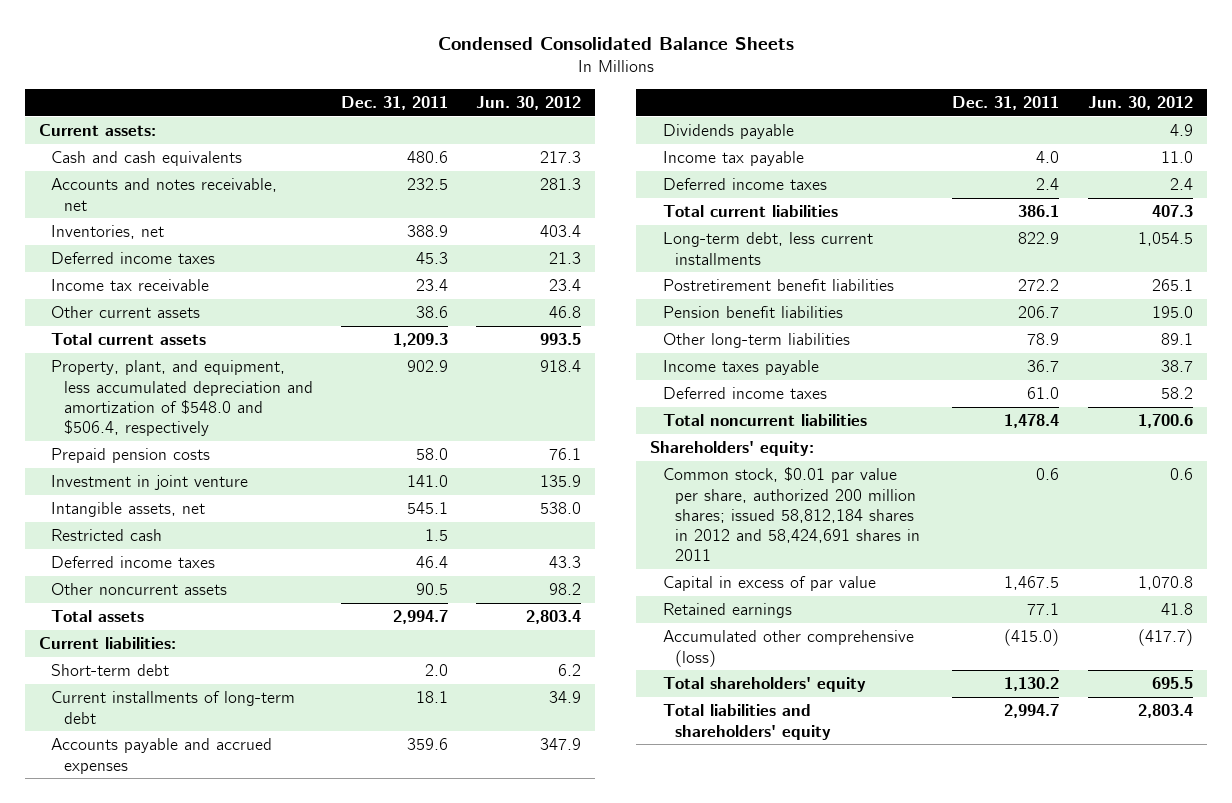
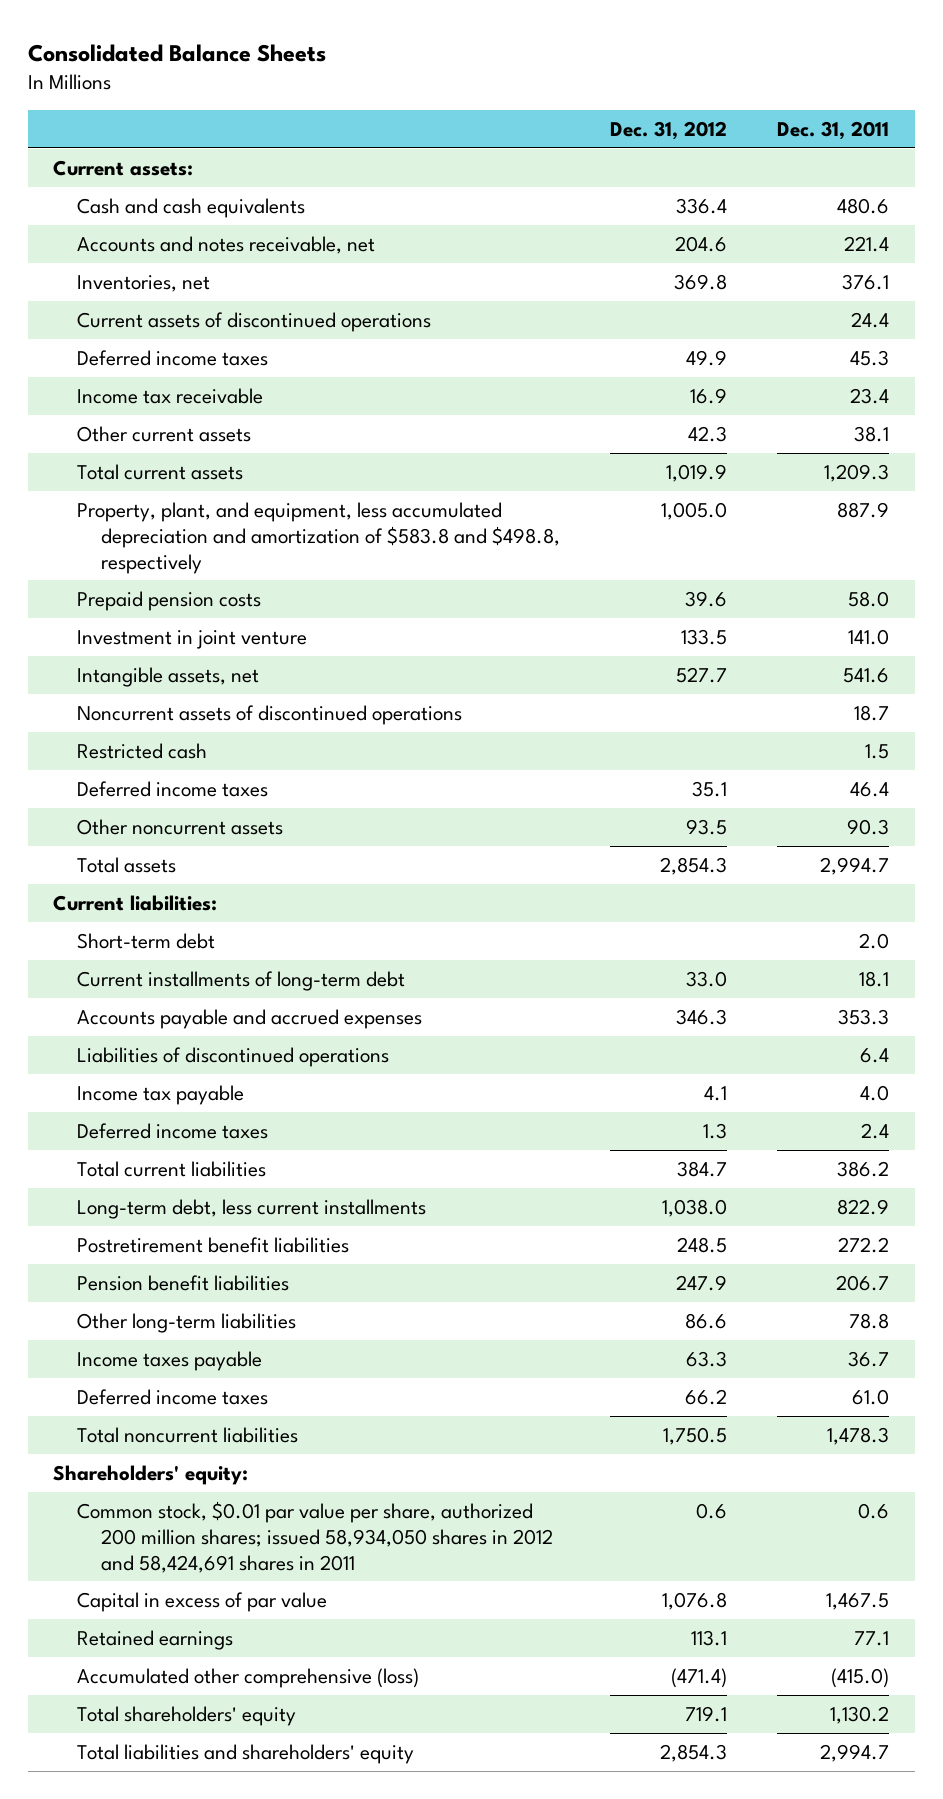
- Condensed Consolidated Balance Sheets
+ Consolidated Balance Sheets
- | Dec. 31, 2011 | Jun. 30, 2012
+ | Dec. 31, 2012 | Dec. 31, 2011
- Accounts and notes receivable, net | 232.5 | 281.3
- Inventories, net | 388.9 | 403.4
+ Accounts and notes receivable, net | 204.6 | 221.4
+ Inventories, net | 369.8 | 376.1
+ Current assets of discontinued operations | | 24.4
- Other current assets | 38.6 | 46.8
+ Other current assets | 42.3 | 38.1
- Property, plant, and equipment, less accumulated depreciation and amortization of $548.0 and $506.4, respectively | 902.9 | 918.4
+ Property, plant, and equipment, less accumulated depreciation and amortization of $583.8 and $498.8, respectively | 1,005.0 | 887.9
- Intangible assets, net | 545.1 | 538.0
+ Intangible assets, net | 527.7 | 541.6
+ Noncurrent assets of discontinued operations | | 18.7
- Other noncurrent assets | 90.5 | 98.2
+ Other noncurrent assets | 93.5 | 90.3
- Accounts payable and accrued expenses | 359.6 | 347.9
- Dividends payable | | 4.9
+ Accounts payable and accrued expenses | 346.3 | 353.3
+ Liabilities of discontinued operations | | 6.4
- Total current liabilities | 386.1 | 407.3
+ Total current liabilities | 384.7 | 386.2
- Other long-term liabilities | 78.9 | 89.1
+ Other long-term liabilities | 86.6 | 78.8
- Total noncurrent liabilities | 1,478.4 | 1,700.6
+ Total noncurrent liabilities | 1,750.5 | 1,478.3
- Common stock, $0.01 par value per share, authorized 200 million shares; issued 58,812,184 shares in 2012 and 58,424,691 shares in 2011 | 0.6 | 0.6
+ Common stock, $0.01 par value per share, authorized 200 million shares; issued 58,934,050 shares in 2012 and 58,424,691 shares in 2011 | 0.6 | 0.6

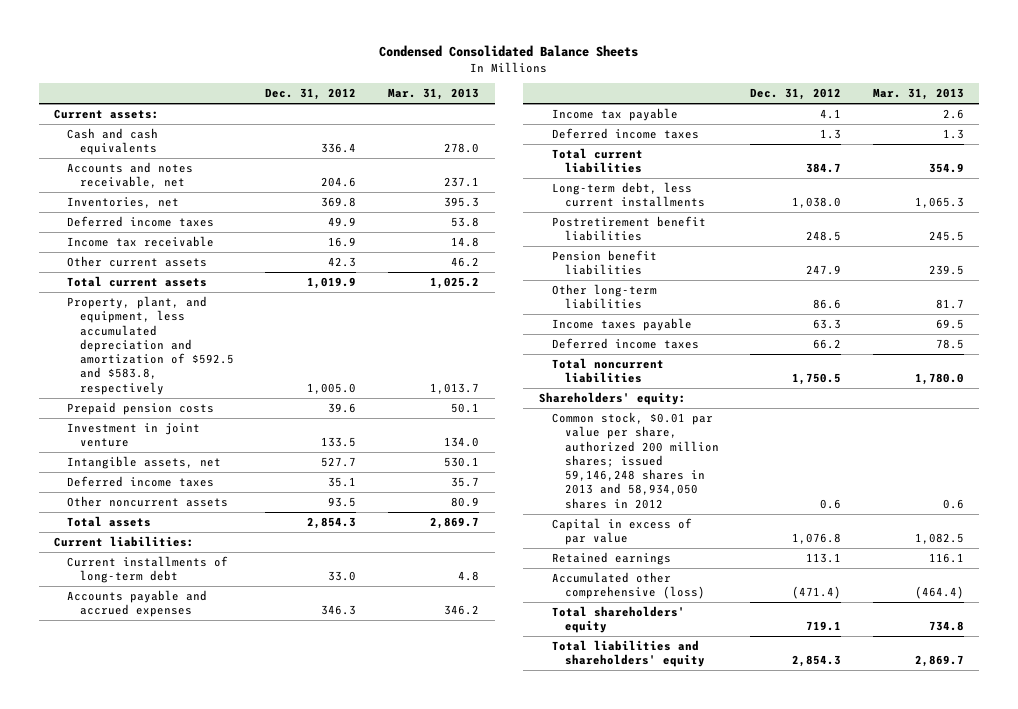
- Consolidated Balance Sheets
+ Condensed Consolidated Balance Sheets
- | Dec. 31, 2012 | Dec. 31, 2011
+ | Dec. 31, 2012 | Mar. 31, 2013
- Current assets of discontinued operations | | 24.4
- Property, plant, and equipment, less accumulated depreciation and amortization of $583.8 and $498.8, respectively | 1,005.0 | 887.9
+ Property, plant, and equipment, less accumulated depreciation and amortization of $592.5 and $583.8, respectively | 1,005.0 | 1,013.7
- Noncurrent assets of discontinued operations | | 18.7
- Restricted cash | | 1.5
- Short-term debt | | 2.0
- Liabilities of discontinued operations | | 6.4
- Common stock, $0.01 par value per share, authorized 200 million shares; issued 58,934,050 shares in 2012 and 58,424,691 shares in 2011 | 0.6 | 0.6
+ Common stock, $0.01 par value per share, authorized 200 million shares; issued 59,146,248 shares in 2013 and 58,934,050 shares in 2012 | 0.6 | 0.6

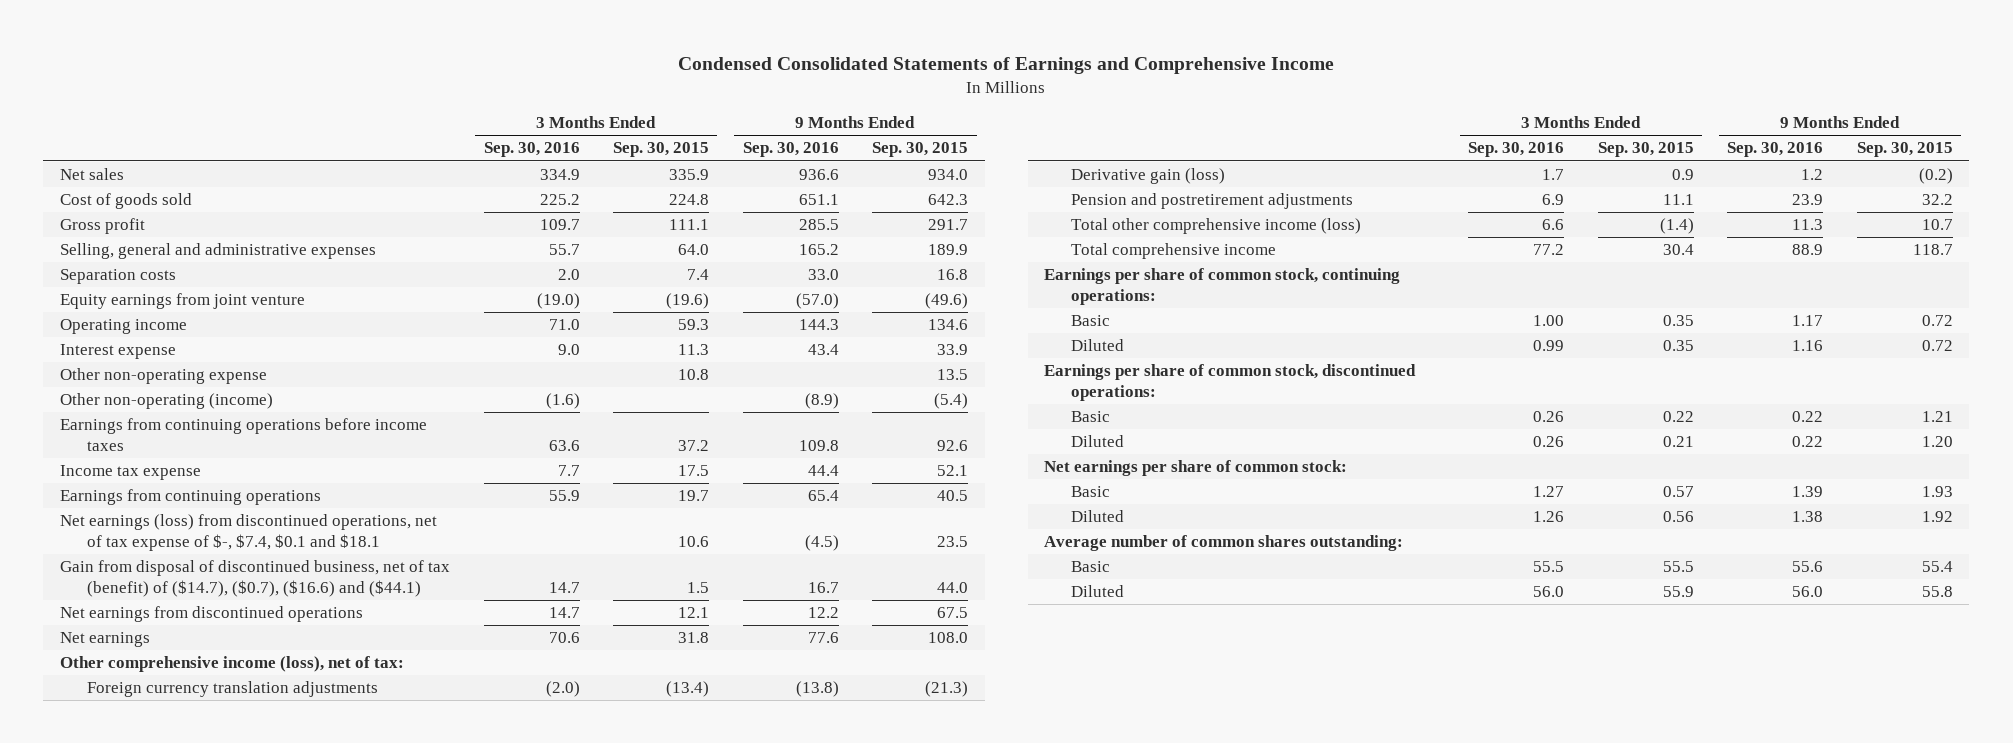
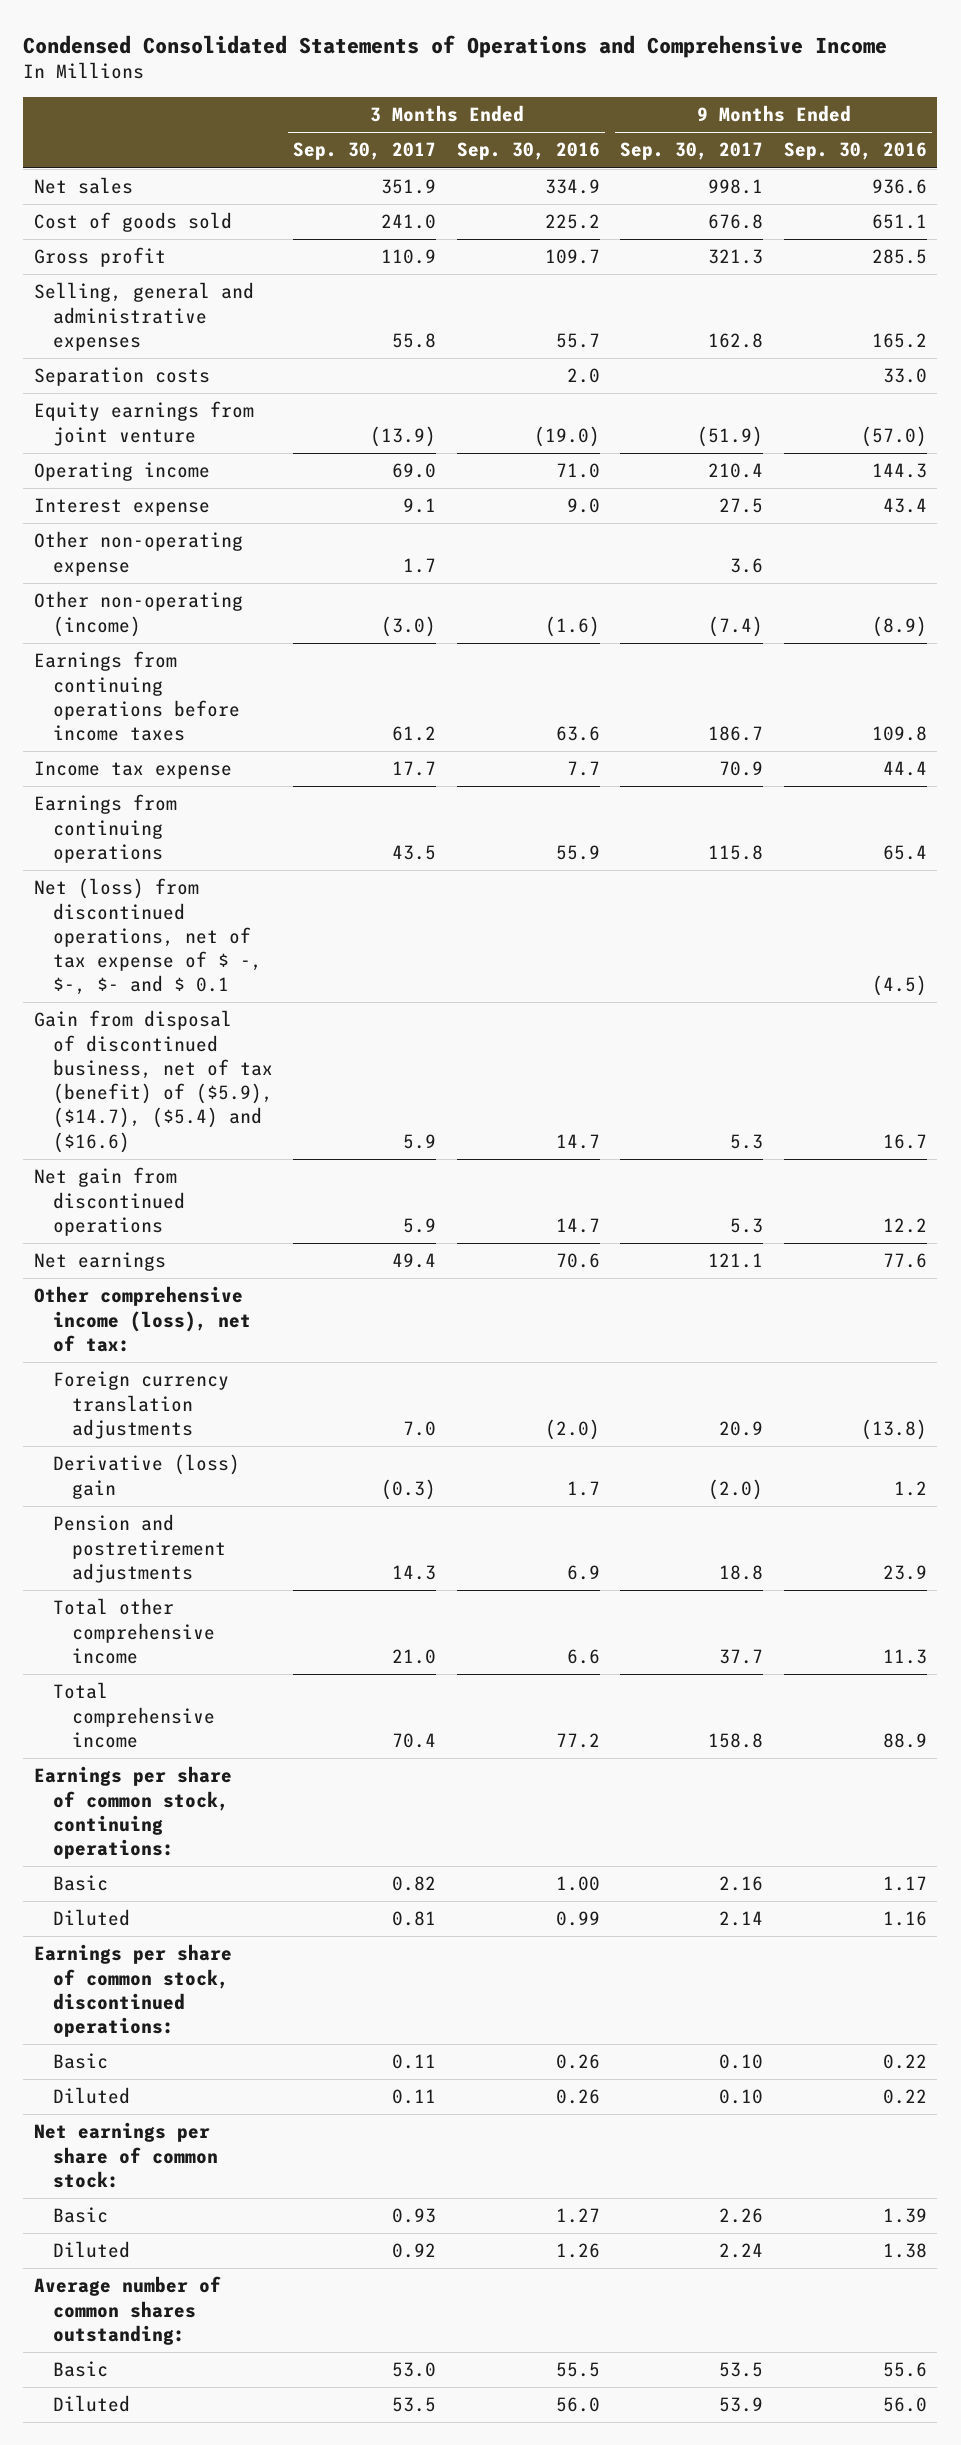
- Condensed Consolidated Statements of Earnings and Comprehensive Income
+ Condensed Consolidated Statements of Operations and Comprehensive Income
- | 3 Months Ended Sep. 30, 2016 | 3 Months Ended Sep. 30, 2015 | 9 Months Ended Sep. 30, 2016 | 9 Months Ended Sep. 30, 2015
+ | 3 Months Ended Sep. 30, 2017 | 3 Months Ended Sep. 30, 2016 | 9 Months Ended Sep. 30, 2017 | 9 Months Ended Sep. 30, 2016
- Net earnings (loss) from discontinued operations, net of tax expense of $-, $7.4, $0.1 and $18.1 | | 10.6 | (4.5) | 23.5
- Gain from disposal of discontinued business, net of tax (benefit) of ($14.7), ($0.7), ($16.6) and ($44.1) | 14.7 | 1.5 | 16.7 | 44.0
- Net earnings from discontinued operations | 14.7 | 12.1 | 12.2 | 67.5
+ Net (loss) from discontinued operations, net of tax expense of $ -, $-, $- and $ 0.1 | | | | (4.5)
+ Gain from disposal of discontinued business, net of tax (benefit) of ($5.9), ($14.7), ($5.4) and ($16.6) | 5.9 | 14.7 | 5.3 | 16.7
+ Net gain from discontinued operations | 5.9 | 14.7 | 5.3 | 12.2
- Derivative gain (loss) | 1.7 | 0.9 | 1.2 | (0.2)
+ Derivative (loss) gain | (0.3) | 1.7 | (2.0) | 1.2
- Total other comprehensive income (loss) | 6.6 | (1.4) | 11.3 | 10.7
+ Total other comprehensive income | 21.0 | 6.6 | 37.7 | 11.3

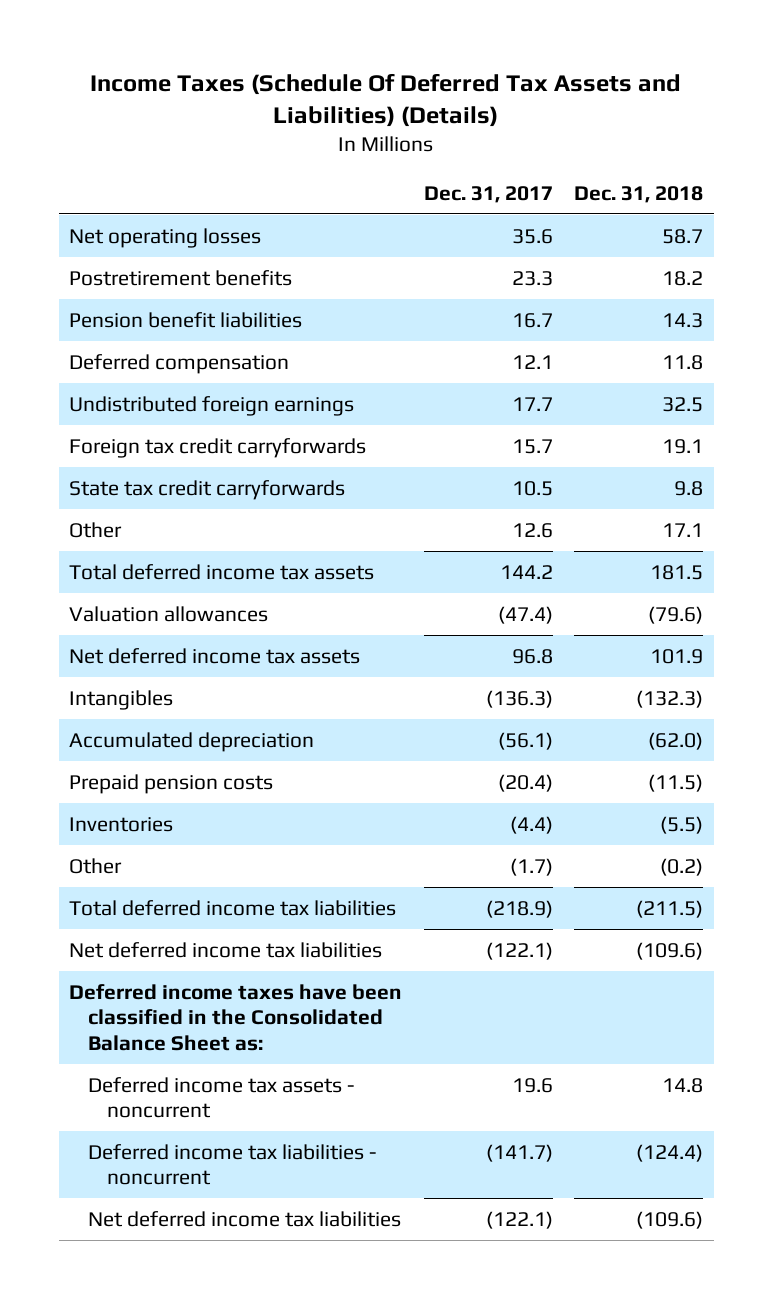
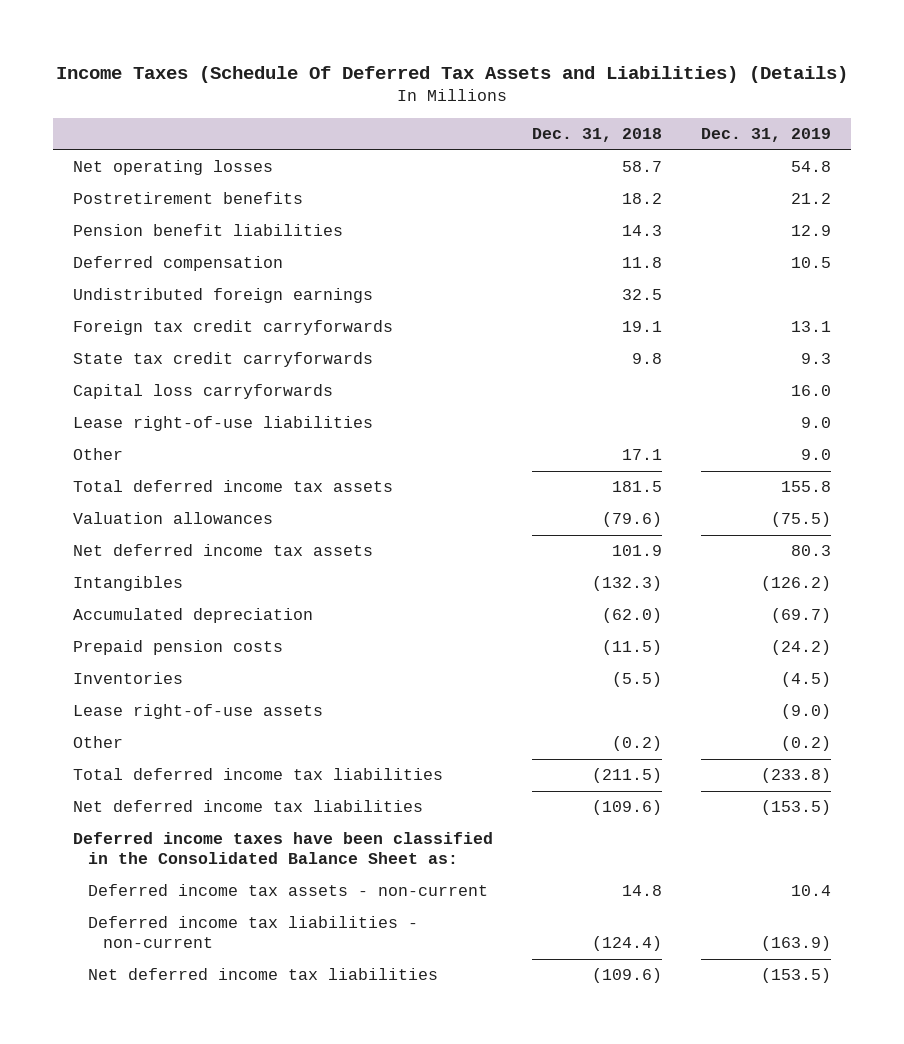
- | Dec. 31, 2017 | Dec. 31, 2018
+ | Dec. 31, 2018 | Dec. 31, 2019
+ Capital loss carryforwards | | 16.0
+ Lease right-of-use liabilities | | 9.0
+ Lease right-of-use assets | | (9.0)
- Deferred income tax assets - noncurrent | 19.6 | 14.8
- Deferred income tax liabilities - noncurrent | (141.7) | (124.4)
+ Deferred income tax assets - non-current | 14.8 | 10.4
+ Deferred income tax liabilities - non-current | (124.4) | (163.9)

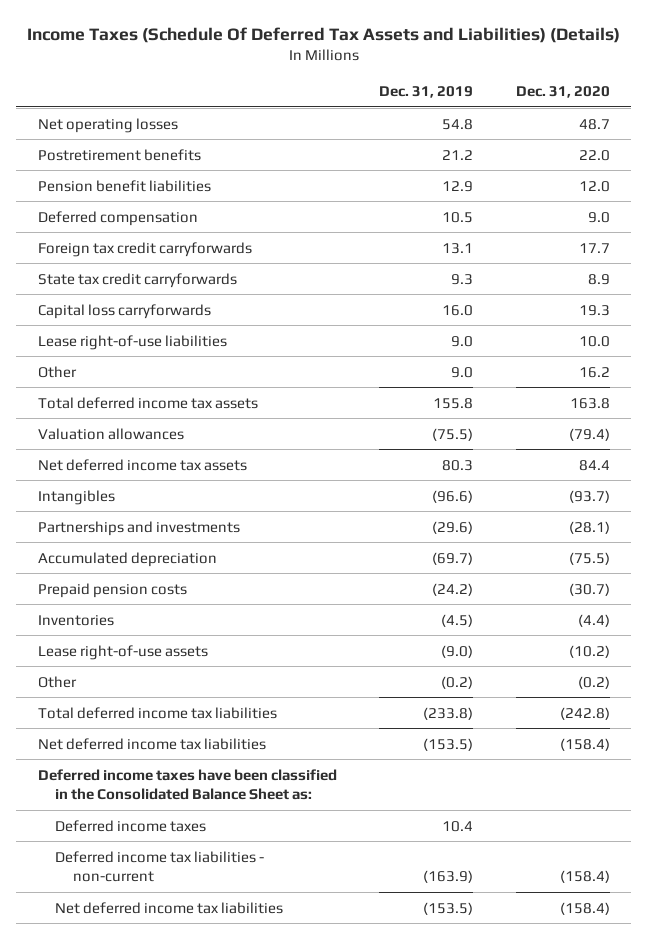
- | Dec. 31, 2018 | Dec. 31, 2019
+ | Dec. 31, 2019 | Dec. 31, 2020
- Undistributed foreign earnings | 32.5 |
- Intangibles | (132.3) | (126.2)
+ Intangibles | (96.6) | (93.7)
+ Partnerships and investments | (29.6) | (28.1)
- Deferred income tax assets - non-current | 14.8 | 10.4
+ Deferred income taxes | 10.4 |

